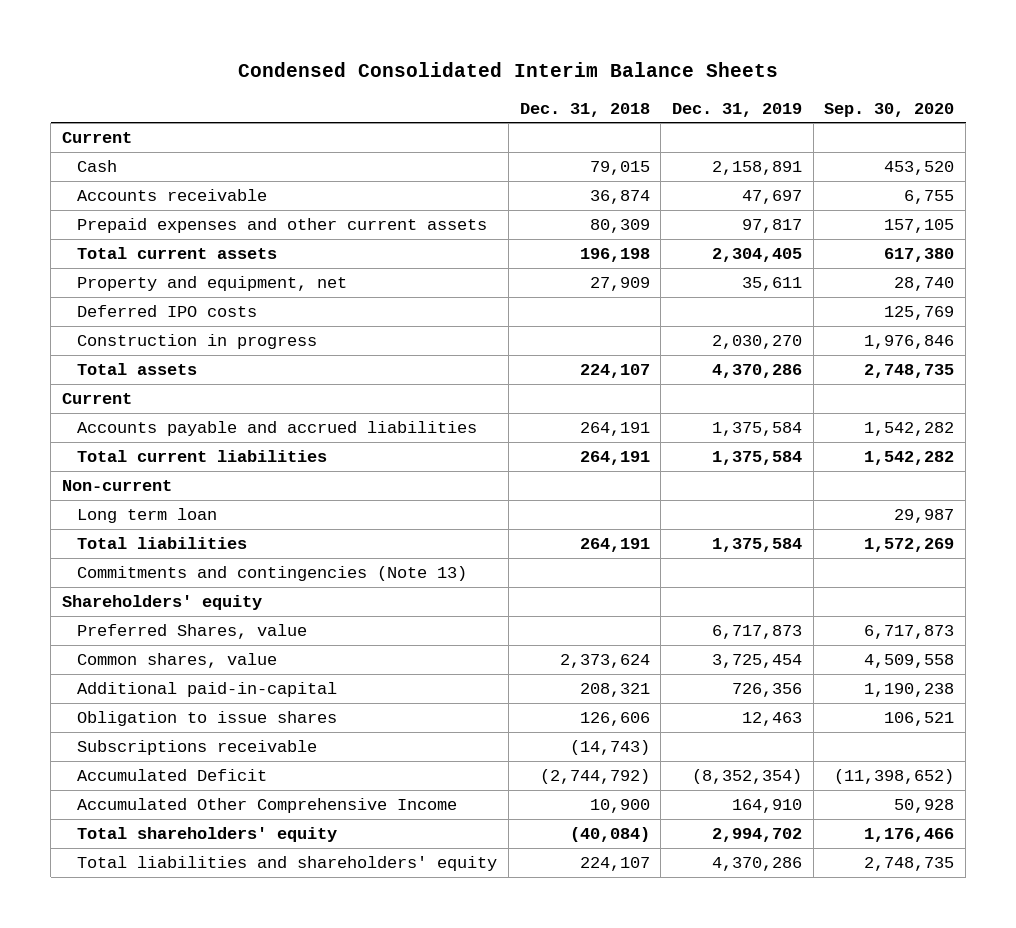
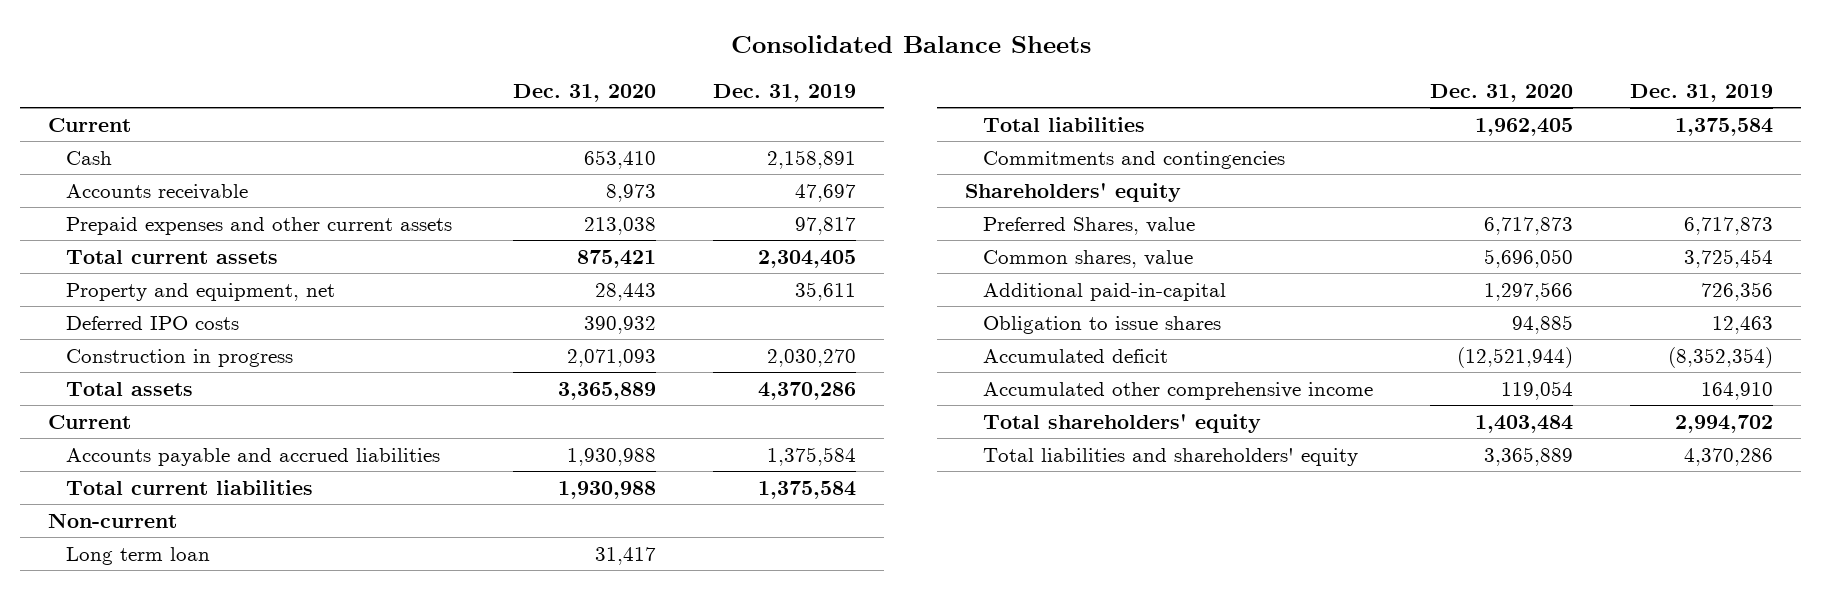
- Condensed Consolidated Interim Balance Sheets
+ Consolidated Balance Sheets
- | Dec. 31, 2018 | Dec. 31, 2019 | Sep. 30, 2020
+ | Dec. 31, 2020 | Dec. 31, 2019
- Commitments and contingencies (Note 13)
+ Commitments and contingencies
- Subscriptions receivable | (14,743) | |
- Accumulated Deficit | (2,744,792) | (8,352,354) | (11,398,652)
- Accumulated Other Comprehensive Income | 10,900 | 164,910 | 50,928
+ Accumulated deficit | (12,521,944) | (8,352,354)
+ Accumulated other comprehensive income | 119,054 | 164,910

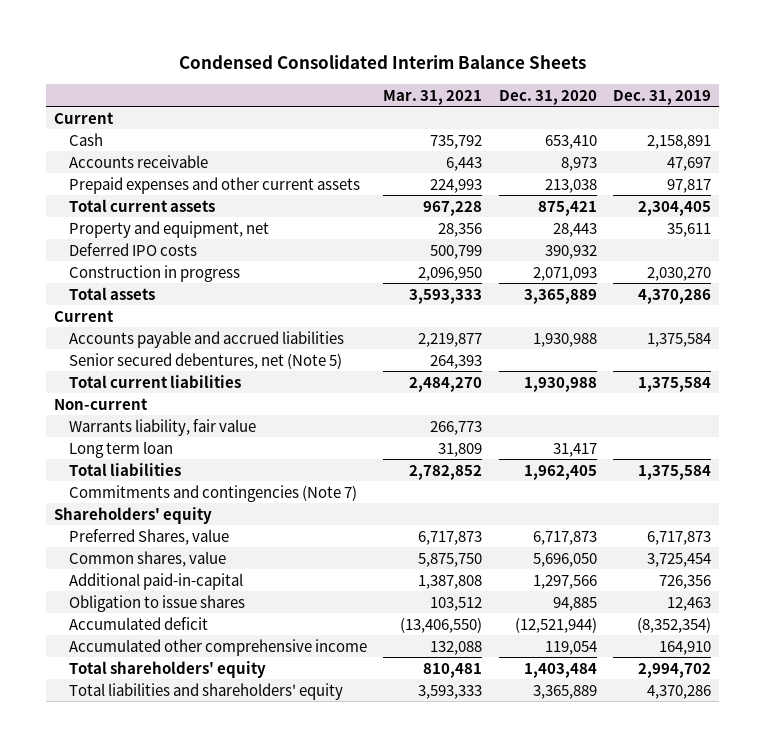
- Consolidated Balance Sheets
+ Condensed Consolidated Interim Balance Sheets
- | Dec. 31, 2020 | Dec. 31, 2019
+ | Mar. 31, 2021 | Dec. 31, 2020 | Dec. 31, 2019
+ Senior secured debentures, net (Note 5) | 264,393 | |
+ Warrants liability, fair value | 266,773 | |
- Commitments and contingencies
+ Commitments and contingencies (Note 7)

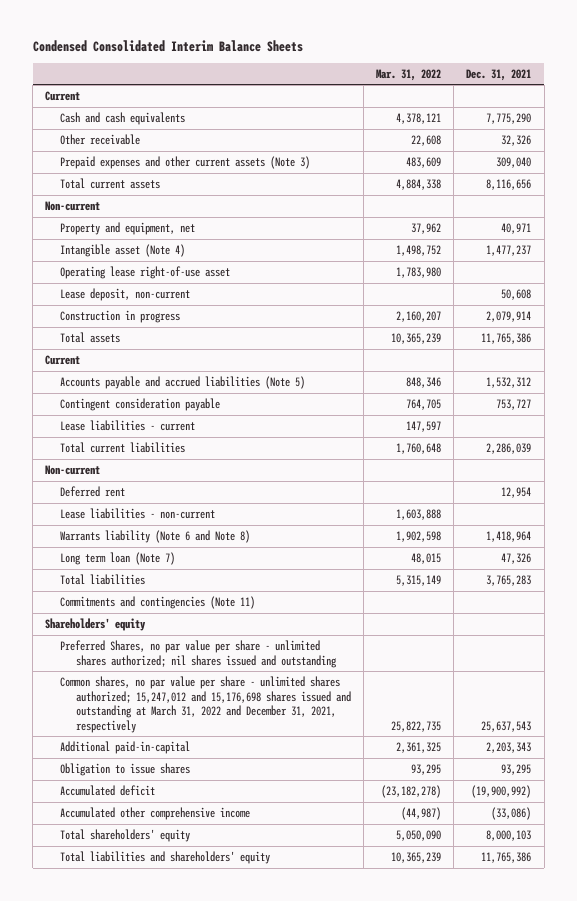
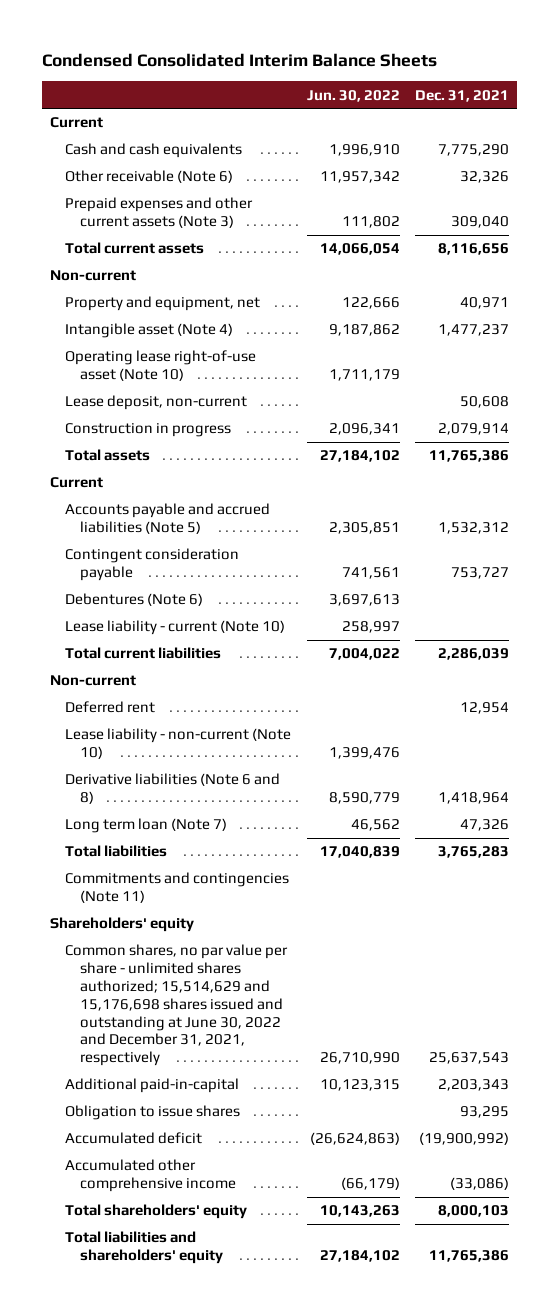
- | Mar. 31, 2022 | Dec. 31, 2021
+ | Jun. 30, 2022 | Dec. 31, 2021
- Other receivable | 22,608 | 32,326
+ Other receivable (Note 6) | 11,957,342 | 32,326
- Operating lease right-of-use asset | 1,783,980 |
+ Operating lease right-of-use asset (Note 10) | 1,711,179 |
- Lease liabilities - current | 147,597 |
+ Debentures (Note 6) | 3,697,613 |
+ Lease liability - current (Note 10) | 258,997 |
- Lease liabilities - non-current | 1,603,888 |
- Warrants liability (Note 6 and Note 8) | 1,902,598 | 1,418,964
+ Lease liability - non-current (Note 10) | 1,399,476 |
+ Derivative liabilities (Note 6 and 8) | 8,590,779 | 1,418,964
- Preferred Shares, no par value per share - unlimited shares authorized; nil shares issued and outstanding
- Common shares, no par value per share - unlimited shares authorized; 15,247,012 and 15,176,698 shares issued and outstanding at March 31, 2022 and December 31, 2021, respectively | 25,822,735 | 25,637,543
+ Common shares, no par value per share - unlimited shares authorized; 15,514,629 and 15,176,698 shares issued and outstanding at June 30, 2022 and December 31, 2021, respectively | 26,710,990 | 25,637,543

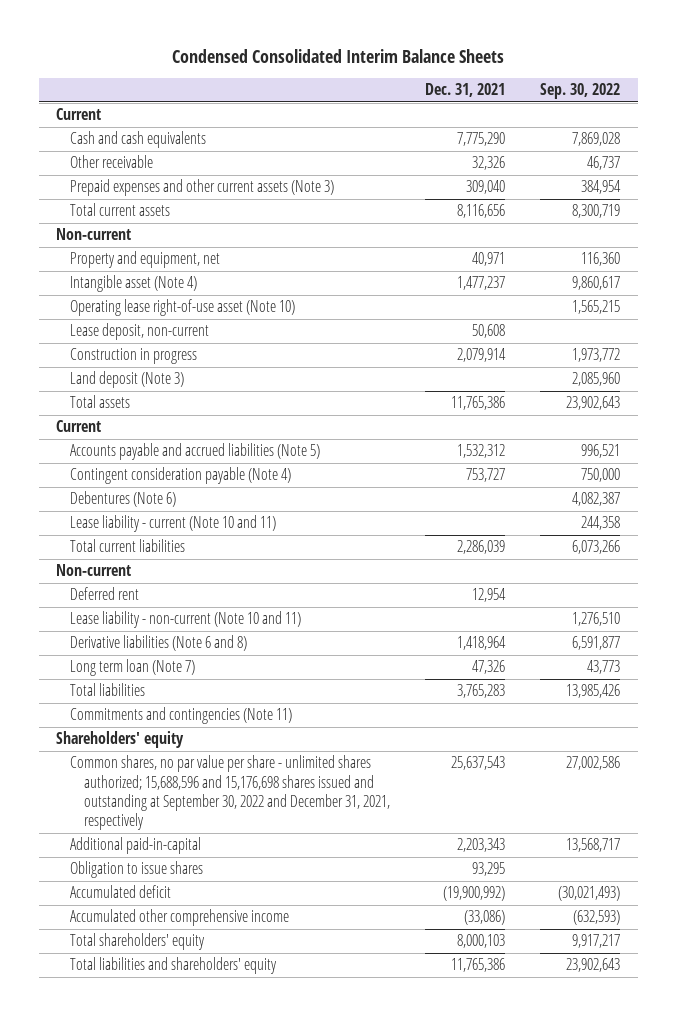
- | Jun. 30, 2022 | Dec. 31, 2021
+ | Dec. 31, 2021 | Sep. 30, 2022
- Other receivable (Note 6) | 11,957,342 | 32,326
+ Other receivable | 32,326 | 46,737
+ Land deposit (Note 3) | | 2,085,960
- Contingent consideration payable | 741,561 | 753,727
+ Contingent consideration payable (Note 4) | 753,727 | 750,000
- Lease liability - current (Note 10) | 258,997 |
+ Lease liability - current (Note 10 and 11) | | 244,358
- Lease liability - non-current (Note 10) | 1,399,476 |
+ Lease liability - non-current (Note 10 and 11) | | 1,276,510
- Common shares, no par value per share - unlimited shares authorized; 15,514,629 and 15,176,698 shares issued and outstanding at June 30, 2022 and December 31, 2021, respectively | 26,710,990 | 25,637,543
+ Common shares, no par value per share - unlimited shares authorized; 15,688,596 and 15,176,698 shares issued and outstanding at September 30, 2022 and December 31, 2021, respectively | 25,637,543 | 27,002,586

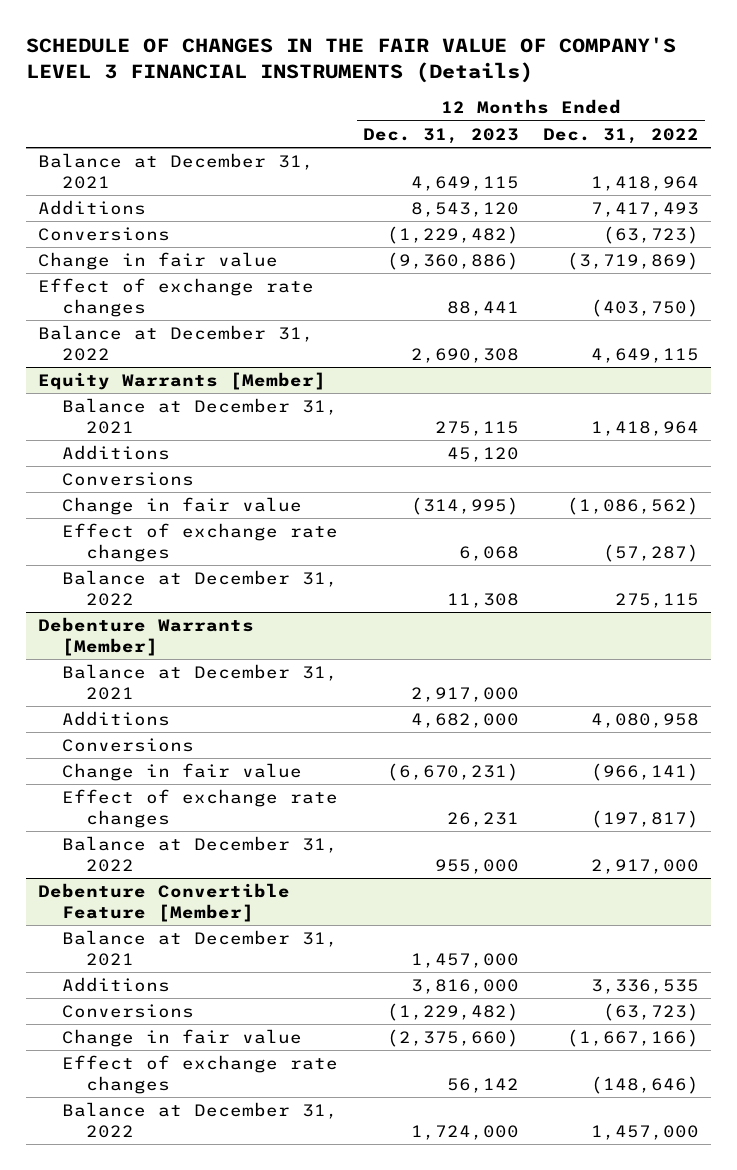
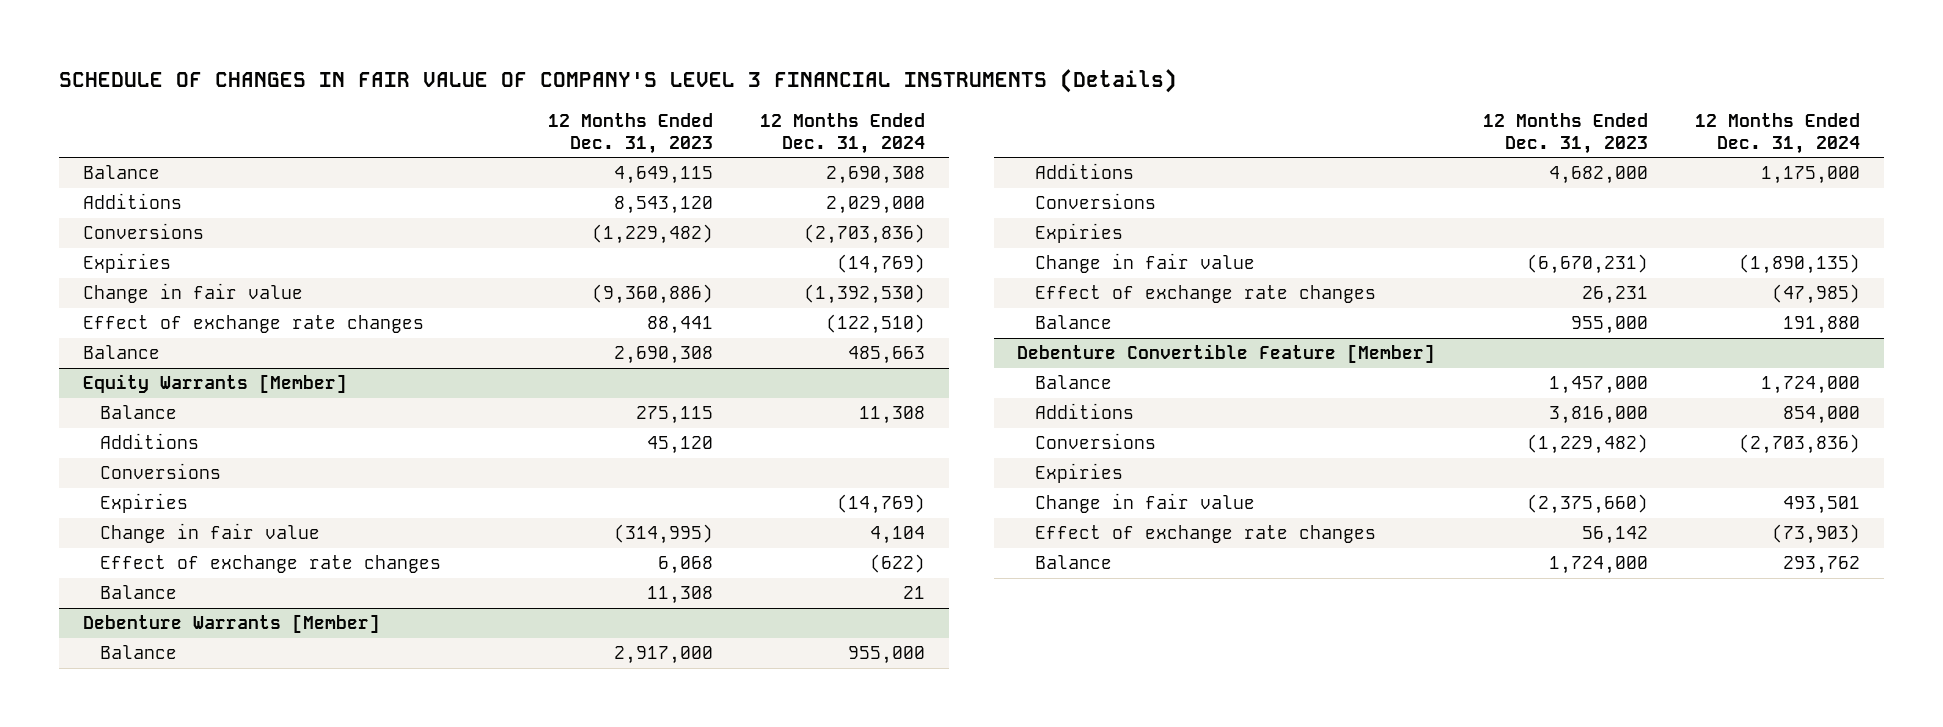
- SCHEDULE OF CHANGES IN THE FAIR VALUE OF COMPANY'S LEVEL 3 FINANCIAL INSTRUMENTS (Details)
+ SCHEDULE OF CHANGES IN FAIR VALUE OF COMPANY'S LEVEL 3 FINANCIAL INSTRUMENTS (Details)
- | 12 Months Ended Dec. 31, 2023 | 12 Months Ended Dec. 31, 2022
+ | 12 Months Ended Dec. 31, 2023 | 12 Months Ended Dec. 31, 2024
- Balance at December 31, 2021 | 4,649,115 | 1,418,964
+ Balance | 4,649,115 | 2,690,308
+ Expiries | | (14,769)
- Balance at December 31, 2022 | 2,690,308 | 4,649,115
+ Balance | 2,690,308 | 485,663
@ Equity Warrants [Member]
- Balance at December 31, 2021 | 275,115 | 1,418,964
+ Balance | 275,115 | 11,308
+ Expiries | | (14,769)
- Balance at December 31, 2022 | 11,308 | 275,115
+ Balance | 11,308 | 21
@ Debenture Warrants [Member]
- Balance at December 31, 2021 | 2,917,000 |
+ Balance | 2,917,000 | 955,000
+ Expiries
- Balance at December 31, 2022 | 955,000 | 2,917,000
+ Balance | 955,000 | 191,880
@ Debenture Convertible Feature [Member]
- Balance at December 31, 2021 | 1,457,000 |
+ Balance | 1,457,000 | 1,724,000
+ Expiries
- Balance at December 31, 2022 | 1,724,000 | 1,457,000
+ Balance | 1,724,000 | 293,762

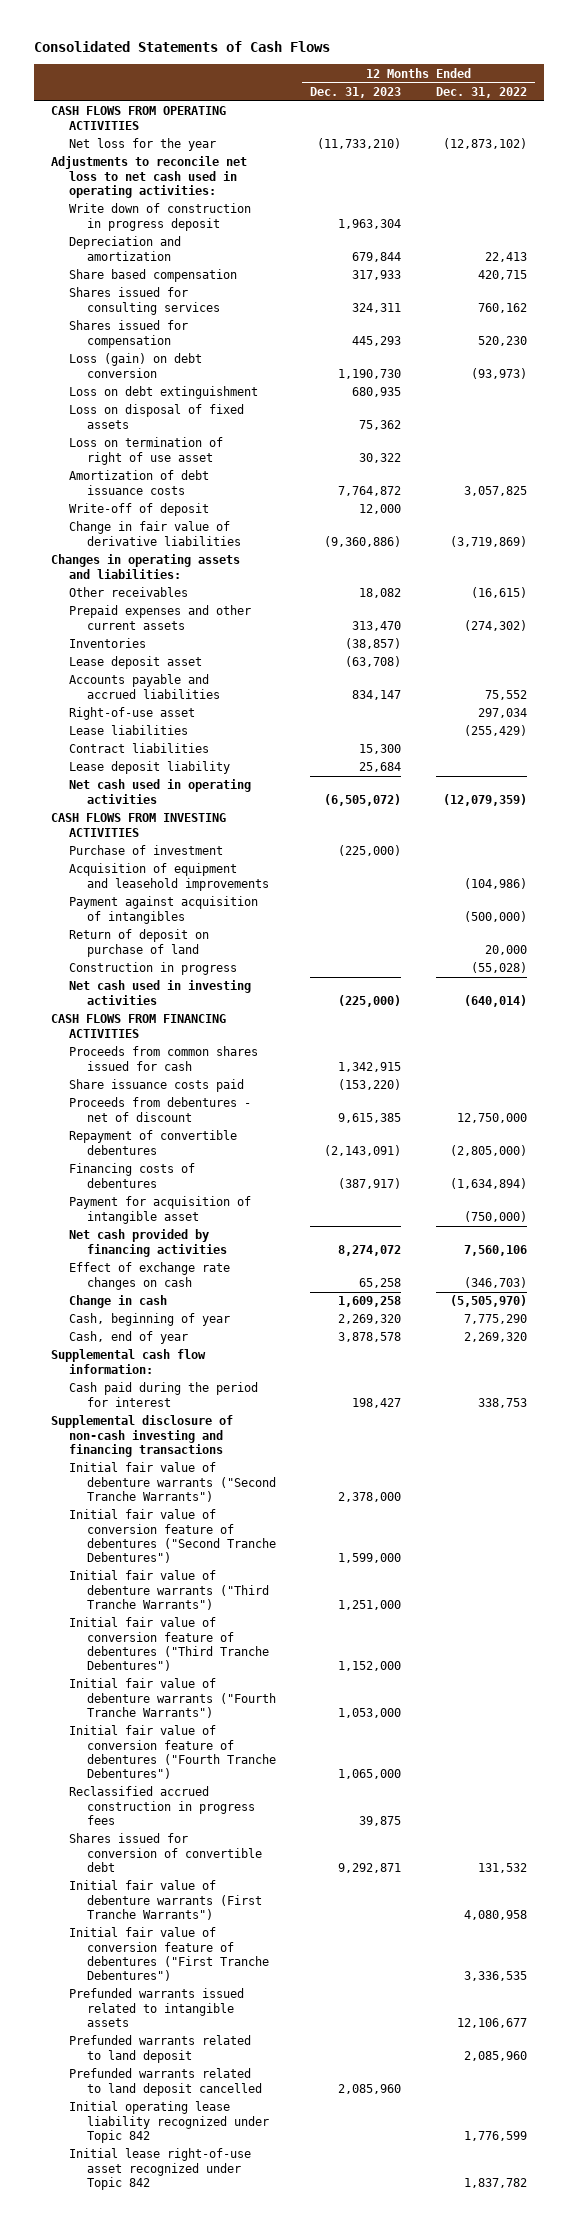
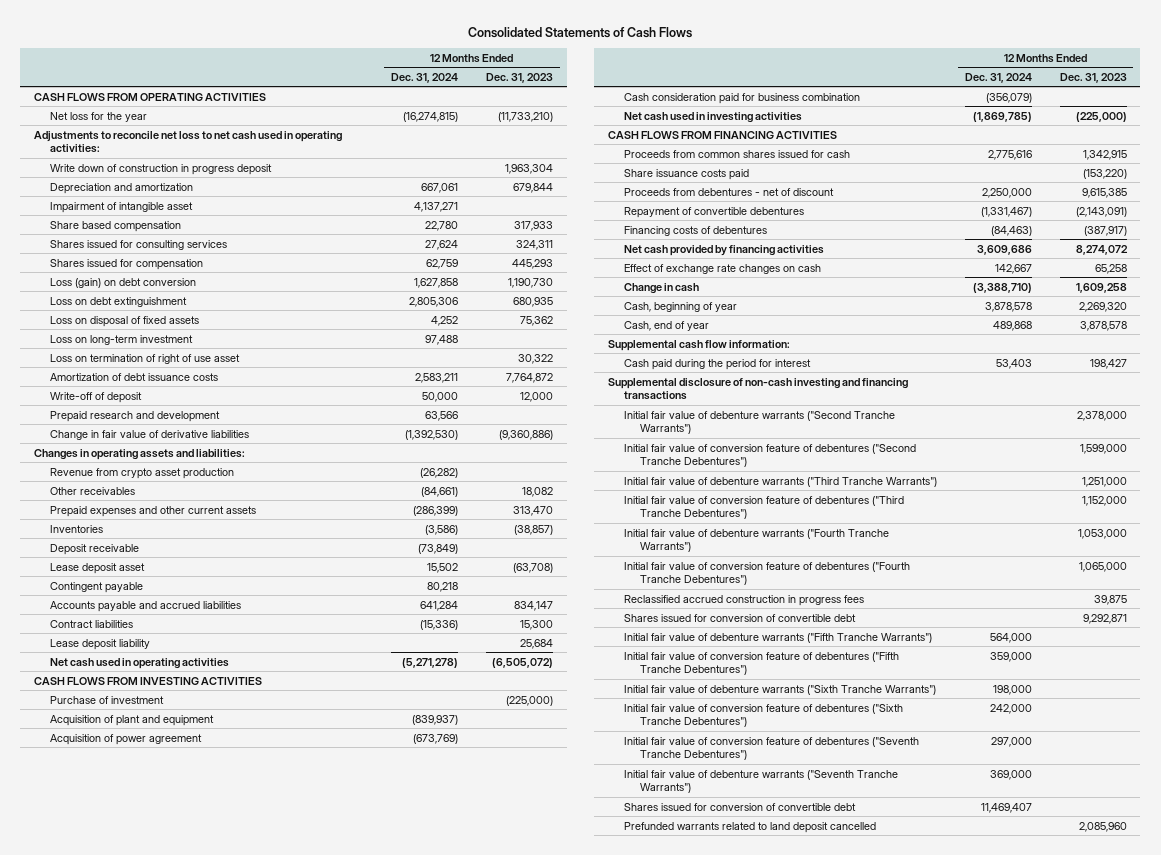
- | 12 Months Ended Dec. 31, 2023 | 12 Months Ended Dec. 31, 2022
+ | 12 Months Ended Dec. 31, 2024 | 12 Months Ended Dec. 31, 2023
+ Impairment of intangible asset | 4,137,271 |
+ Loss on long-term investment | 97,488 |
+ Prepaid research and development | 63,566 |
+ Revenue from crypto asset production | (26,282) |
+ Deposit receivable | (73,849) |
+ Contingent payable | 80,218 |
- Right-of-use asset | | 297,034
- Lease liabilities | | (255,429)
- Acquisition of equipment and leasehold improvements | | (104,986)
- Payment against acquisition of intangibles | | (500,000)
- Return of deposit on purchase of land | | 20,000
- Construction in progress | | (55,028)
+ Acquisition of plant and equipment | (839,937) |
+ Acquisition of power agreement | (673,769) |
+ Cash consideration paid for business combination | (356,079) |
- Payment for acquisition of intangible asset | | (750,000)
- Initial fair value of debenture warrants (First Tranche Warrants") | | 4,080,958
- Initial fair value of conversion feature of debentures ("First Tranche Debentures") | | 3,336,535
- Prefunded warrants issued related to intangible assets | | 12,106,677
- Prefunded warrants related to land deposit | | 2,085,960
+ Initial fair value of debenture warrants ("Fifth Tranche Warrants") | 564,000 |
+ Initial fair value of conversion feature of debentures ("Fifth Tranche Debentures") | 359,000 |
+ Initial fair value of debenture warrants ("Sixth Tranche Warrants") | 198,000 |
+ Initial fair value of conversion feature of debentures ("Sixth Tranche Debentures") | 242,000 |
+ Initial fair value of conversion feature of debentures ("Seventh Tranche Debentures") | 297,000 |
+ Initial fair value of debenture warrants ("Seventh Tranche Warrants") | 369,000 |
+ Shares issued for conversion of convertible debt | 11,469,407 |
- Initial operating lease liability recognized under Topic 842 | | 1,776,599
- Initial lease right-of-use asset recognized under Topic 842 | | 1,837,782

